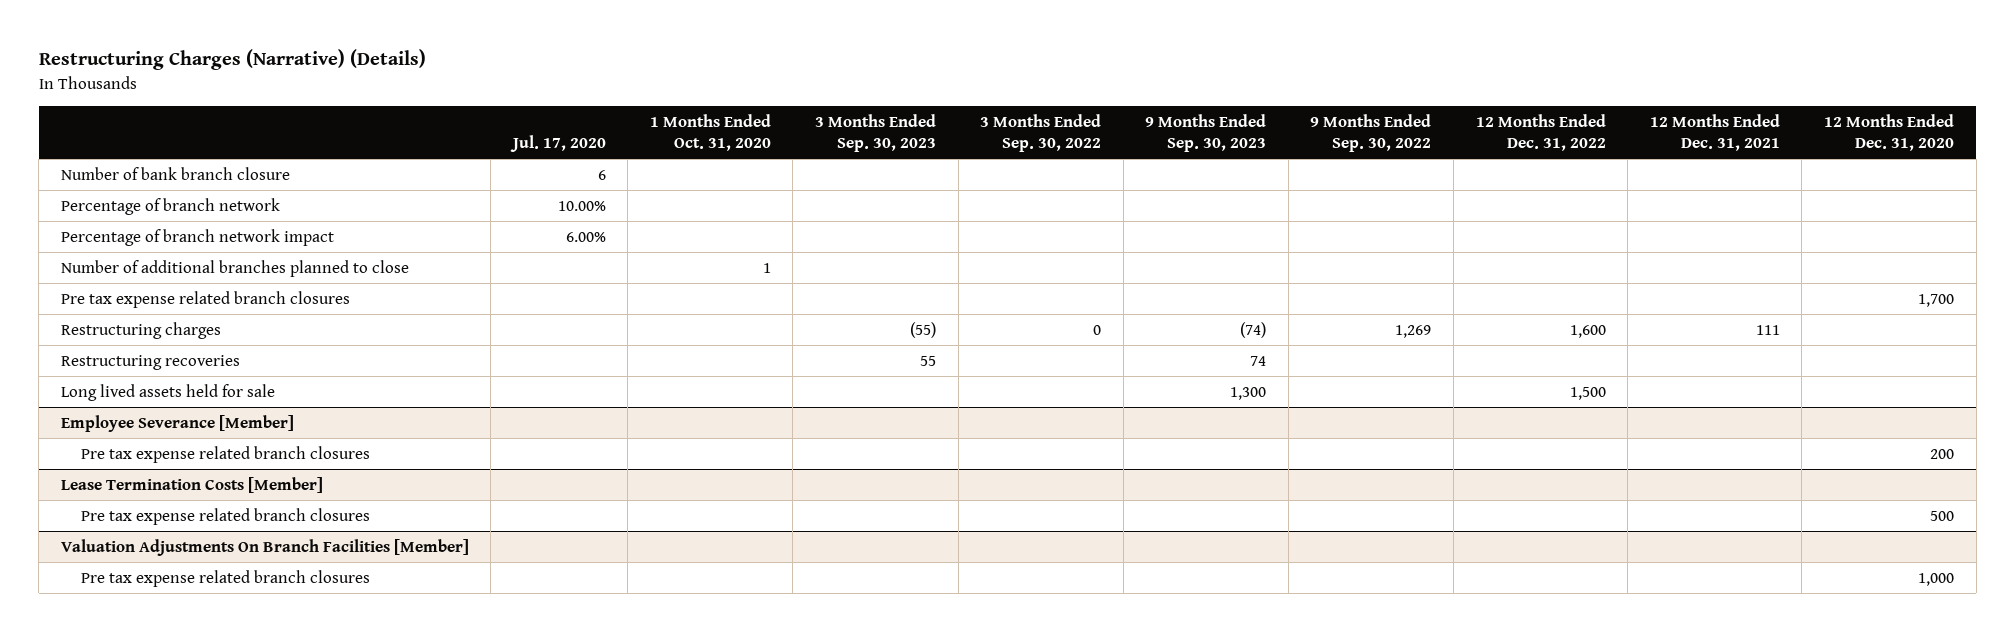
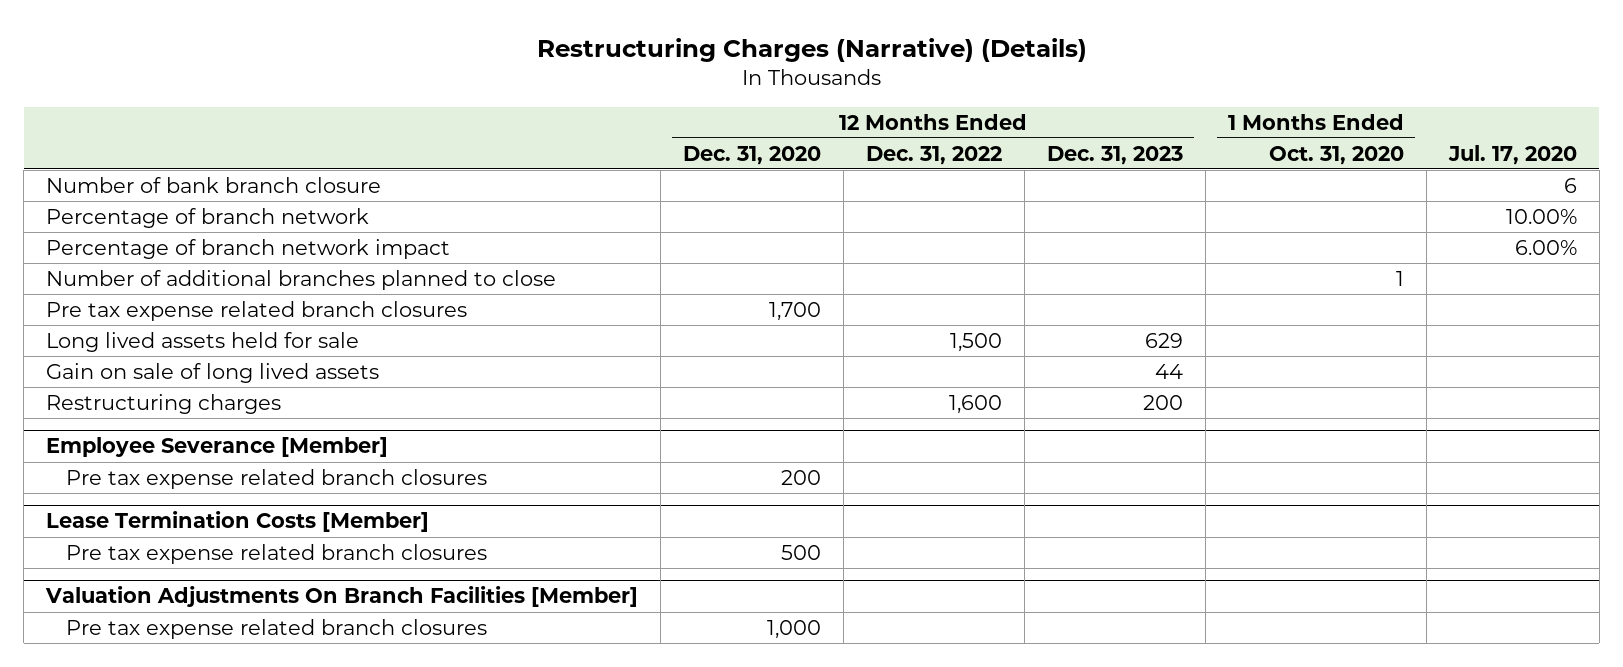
- | Jul. 17, 2020 | 1 Months Ended Oct. 31, 2020 | 3 Months Ended Sep. 30, 2023 | 3 Months Ended Sep. 30, 2022 | 9 Months Ended Sep. 30, 2023 | 9 Months Ended Sep. 30, 2022 | 12 Months Ended Dec. 31, 2022 | 12 Months Ended Dec. 31, 2021 | 12 Months Ended Dec. 31, 2020
+ | 12 Months Ended Dec. 31, 2020 | 12 Months Ended Dec. 31, 2022 | 12 Months Ended Dec. 31, 2023 | 1 Months Ended Oct. 31, 2020 | Jul. 17, 2020
- Restructuring recoveries | | | 55 | | 74 | | | |
+ Gain on sale of long lived assets | | | 44 | |
moved down: Restructuring charges | | 1,600 | 200 | |

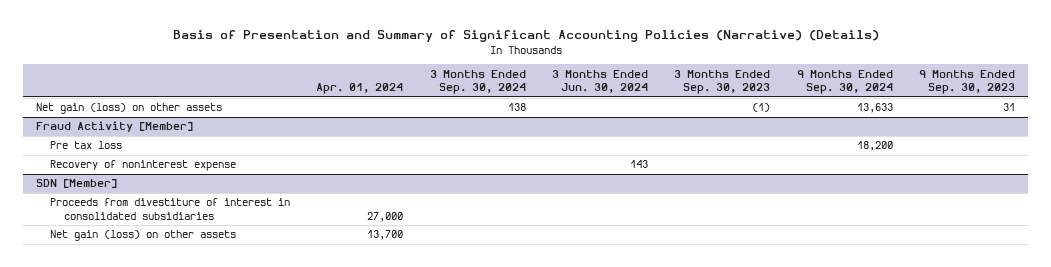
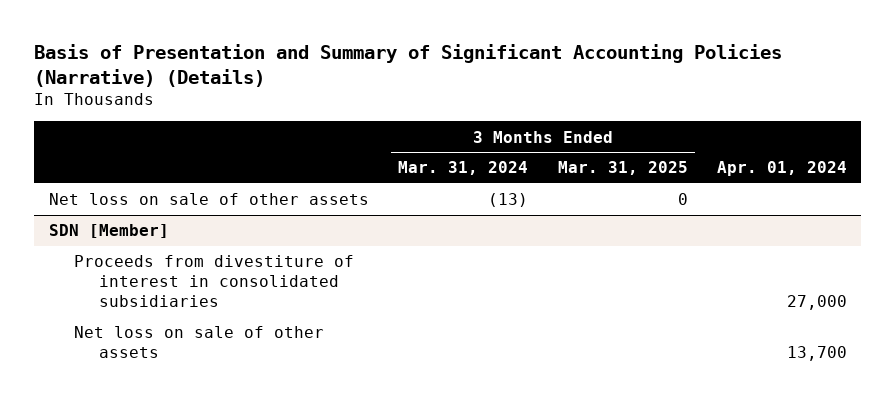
- | Apr. 01, 2024 | 3 Months Ended Sep. 30, 2024 | 3 Months Ended Jun. 30, 2024 | 3 Months Ended Sep. 30, 2023 | 9 Months Ended Sep. 30, 2024 | 9 Months Ended Sep. 30, 2023
+ | 3 Months Ended Mar. 31, 2024 | 3 Months Ended Mar. 31, 2025 | Apr. 01, 2024
- Net gain (loss) on other assets | | 138 | | (1) | 13,633 | 31
- Fraud Activity [Member]
- Pre tax loss | | | | | 18,200 |
- Recovery of noninterest expense | | | 143 | | |
+ Net loss on sale of other assets | (13) | 0 |
@ SDN [Member]
- Net gain (loss) on other assets | 13,700 | | | | |
+ Net loss on sale of other assets | | | 13,700

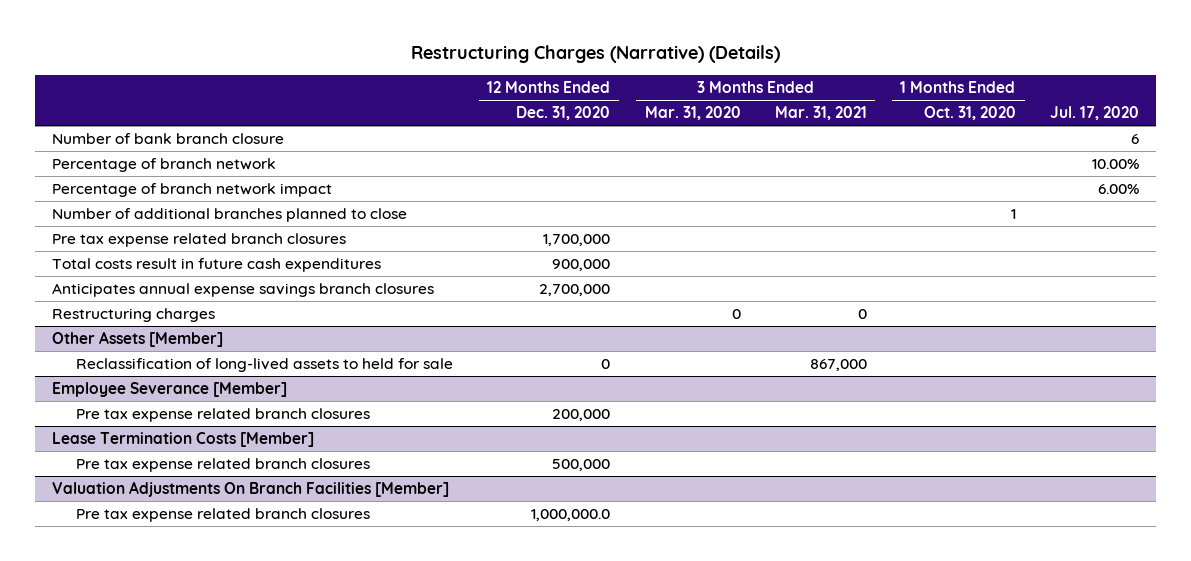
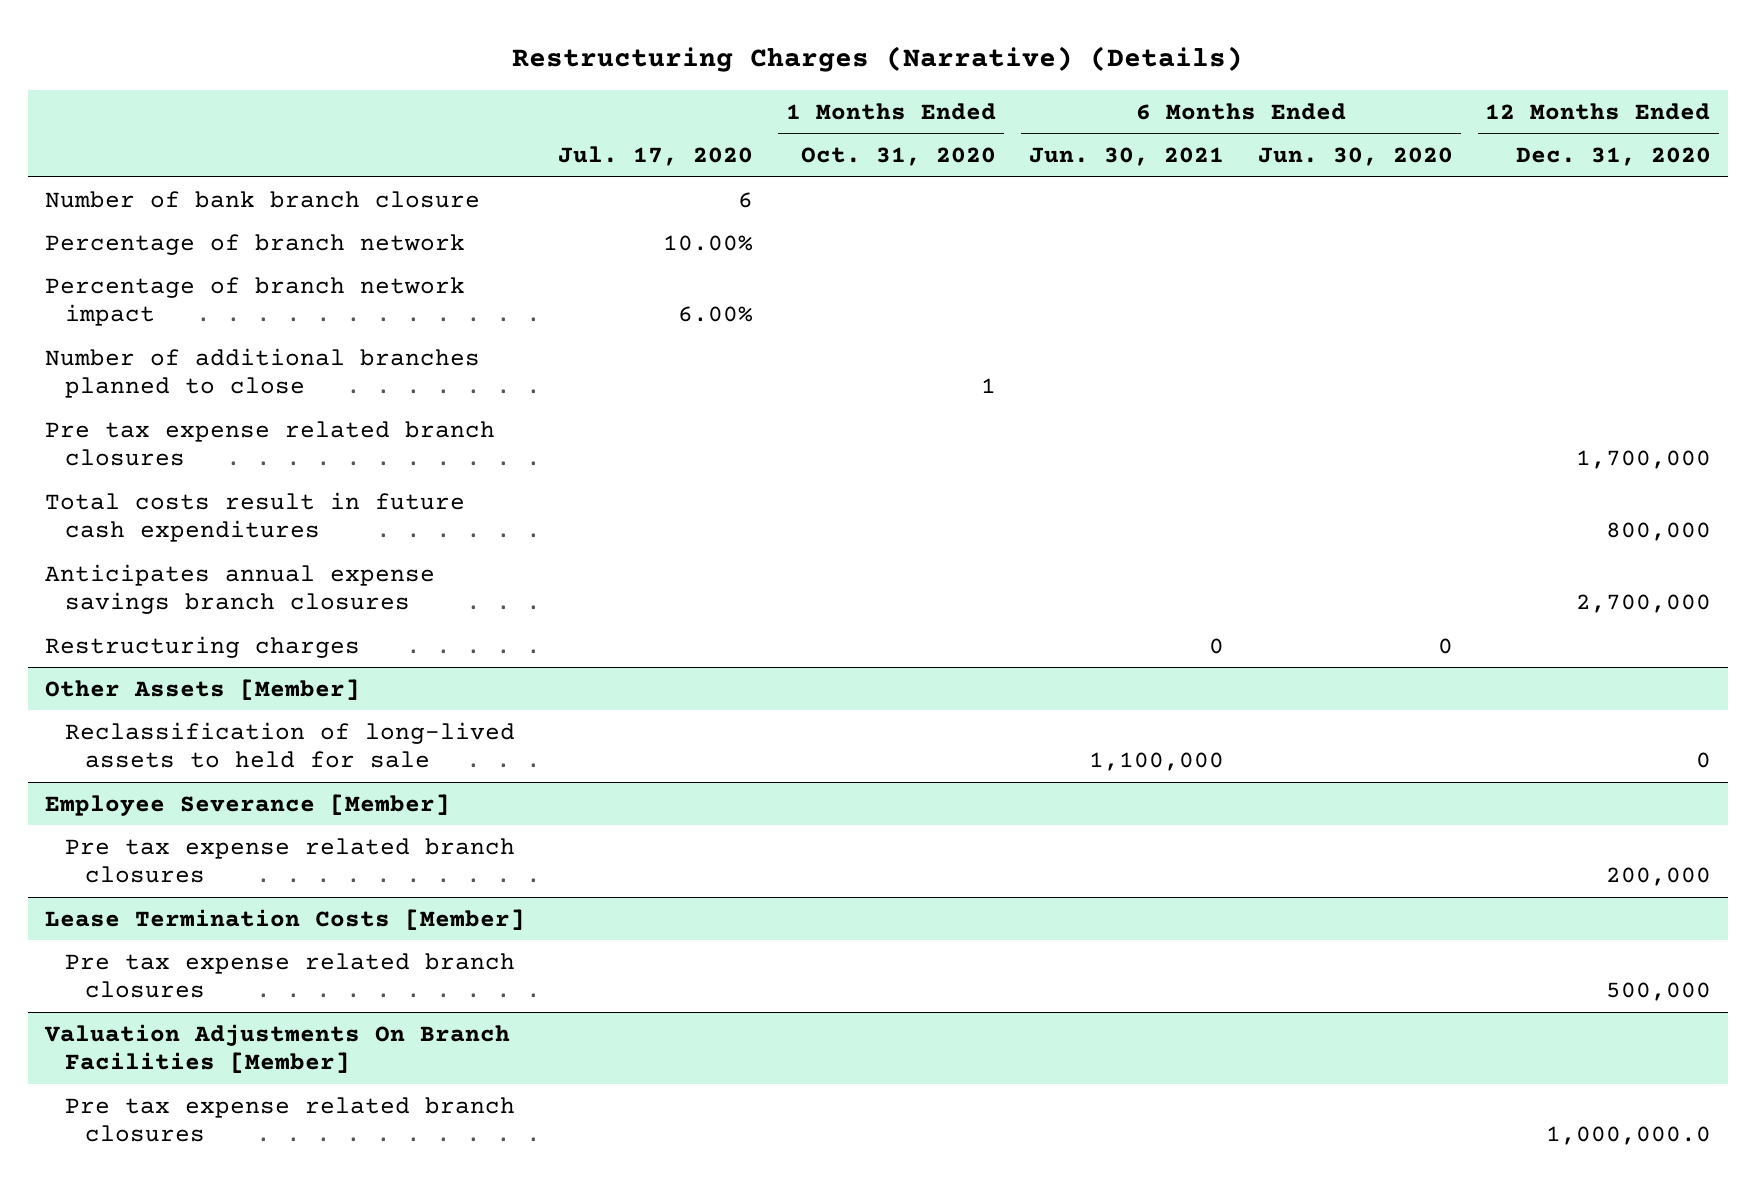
- | 12 Months Ended Dec. 31, 2020 | 3 Months Ended Mar. 31, 2020 | 3 Months Ended Mar. 31, 2021 | 1 Months Ended Oct. 31, 2020 | Jul. 17, 2020
+ | Jul. 17, 2020 | 1 Months Ended Oct. 31, 2020 | 6 Months Ended Jun. 30, 2021 | 6 Months Ended Jun. 30, 2020 | 12 Months Ended Dec. 31, 2020
- Total costs result in future cash expenditures | 900,000 | | | |
+ Total costs result in future cash expenditures | | | | | 800,000

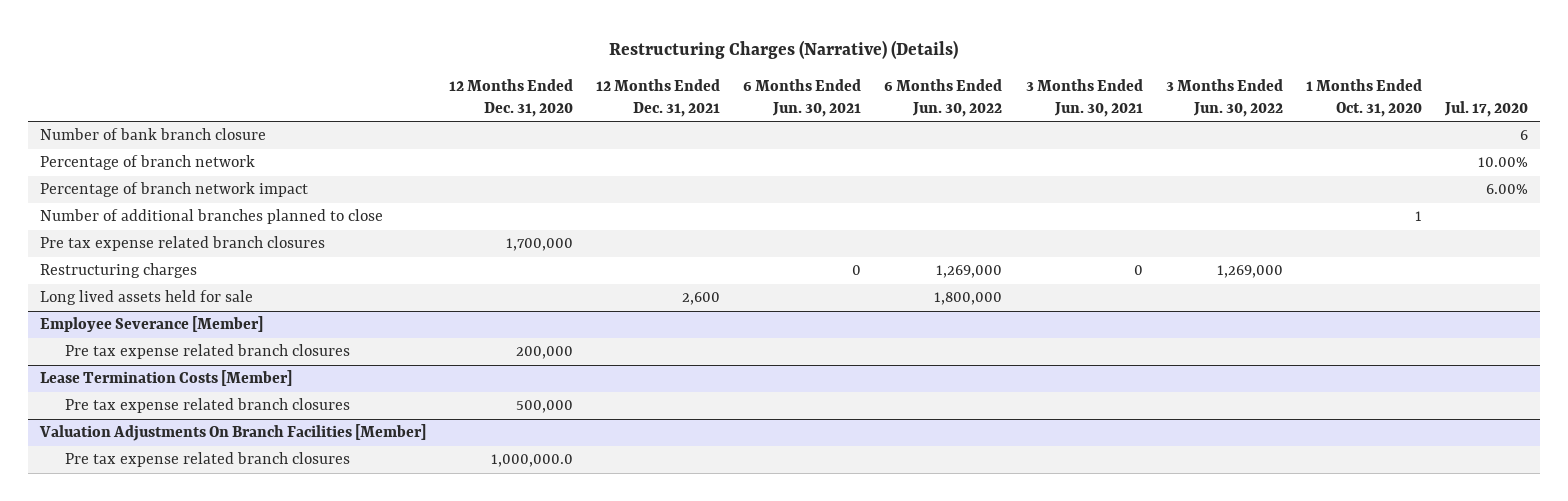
- | Jul. 17, 2020 | 1 Months Ended Oct. 31, 2020 | 6 Months Ended Jun. 30, 2021 | 6 Months Ended Jun. 30, 2020 | 12 Months Ended Dec. 31, 2020
+ | 12 Months Ended Dec. 31, 2020 | 12 Months Ended Dec. 31, 2021 | 6 Months Ended Jun. 30, 2021 | 6 Months Ended Jun. 30, 2022 | 3 Months Ended Jun. 30, 2021 | 3 Months Ended Jun. 30, 2022 | 1 Months Ended Oct. 31, 2020 | Jul. 17, 2020
- Total costs result in future cash expenditures | | | | | 800,000
- Anticipates annual expense savings branch closures | | | | | 2,700,000
- Other Assets [Member]
- Reclassification of long-lived assets to held for sale | | | 1,100,000 | | 0
+ Long lived assets held for sale | | 2,600 | | 1,800,000 | | | |

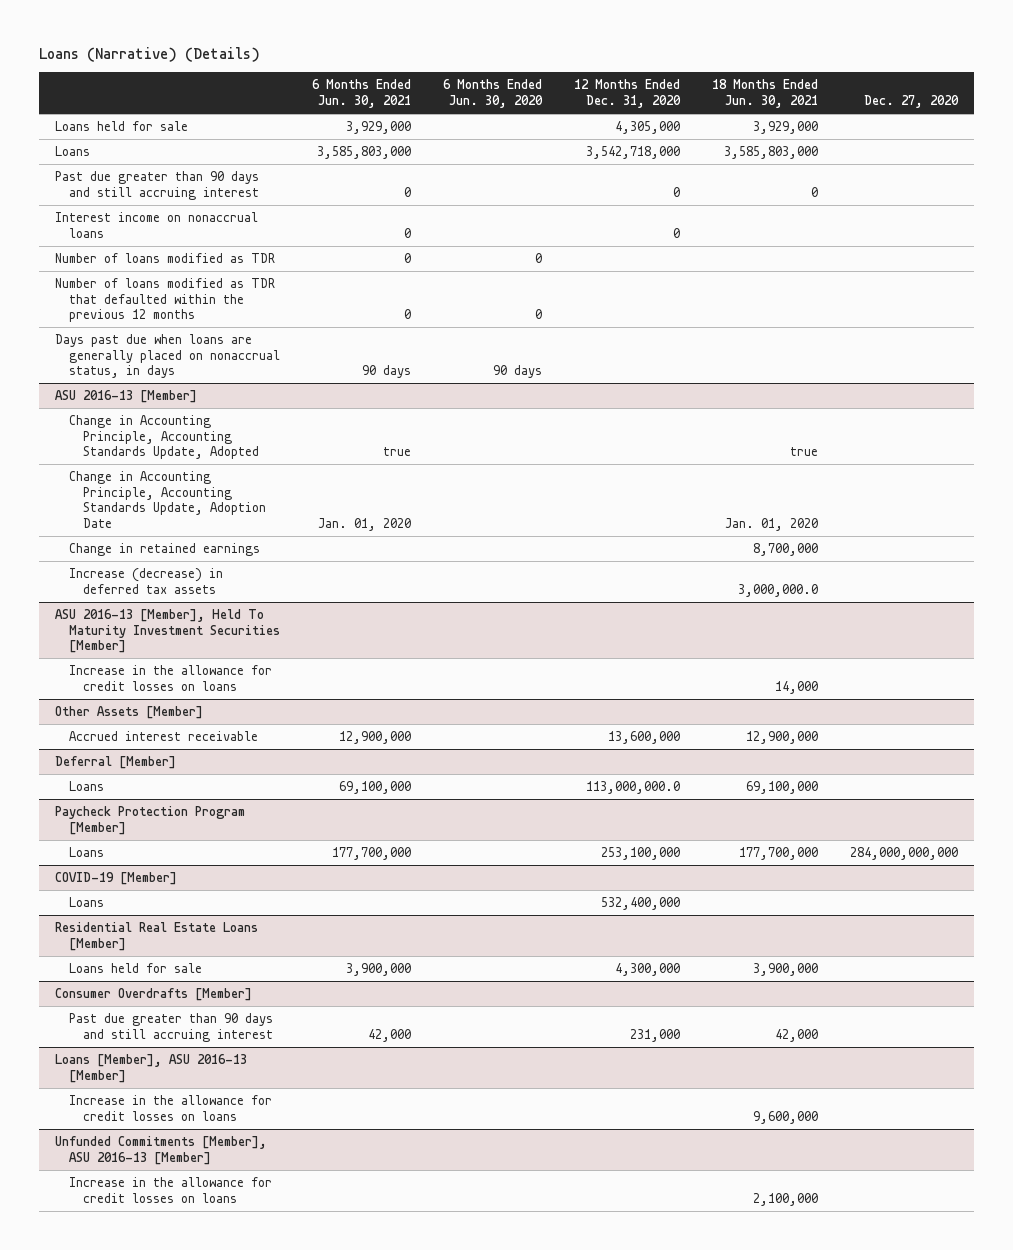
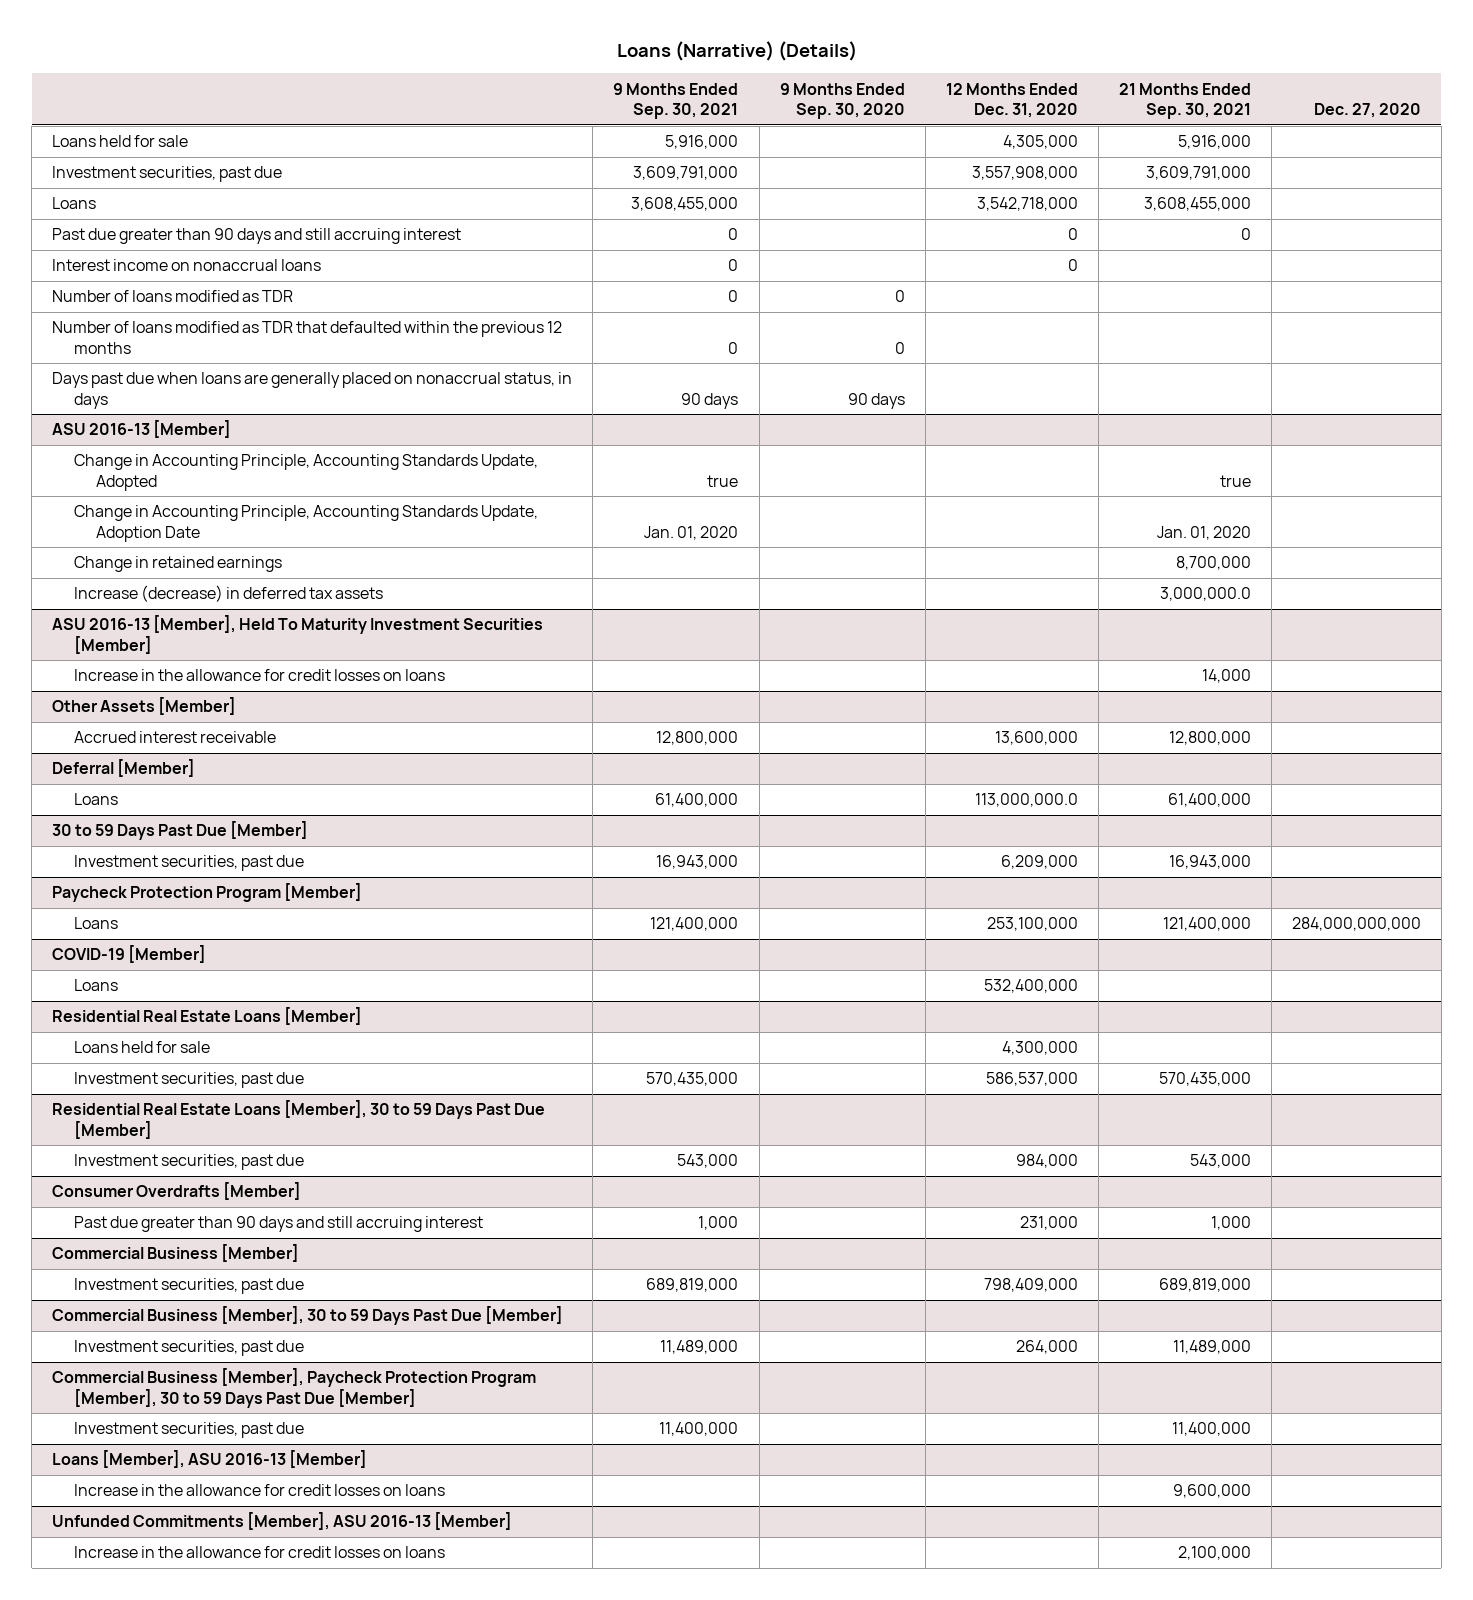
- | 6 Months Ended Jun. 30, 2021 | 6 Months Ended Jun. 30, 2020 | 12 Months Ended Dec. 31, 2020 | 18 Months Ended Jun. 30, 2021 | Dec. 27, 2020
+ | 9 Months Ended Sep. 30, 2021 | 9 Months Ended Sep. 30, 2020 | 12 Months Ended Dec. 31, 2020 | 21 Months Ended Sep. 30, 2021 | Dec. 27, 2020
+ Investment securities, past due | 3,609,791,000 | | 3,557,908,000 | 3,609,791,000 |
+ 30 to 59 Days Past Due [Member]
+ Investment securities, past due | 16,943,000 | | 6,209,000 | 16,943,000 |
@ Residential Real Estate Loans [Member]
+ Investment securities, past due | 570,435,000 | | 586,537,000 | 570,435,000 |
+ Residential Real Estate Loans [Member], 30 to 59 Days Past Due [Member]
+ Investment securities, past due | 543,000 | | 984,000 | 543,000 |
+ Commercial Business [Member]
+ Investment securities, past due | 689,819,000 | | 798,409,000 | 689,819,000 |
+ Commercial Business [Member], 30 to 59 Days Past Due [Member]
+ Investment securities, past due | 11,489,000 | | 264,000 | 11,489,000 |
+ Commercial Business [Member], Paycheck Protection Program [Member], 30 to 59 Days Past Due [Member]
+ Investment securities, past due | 11,400,000 | | | 11,400,000 |

